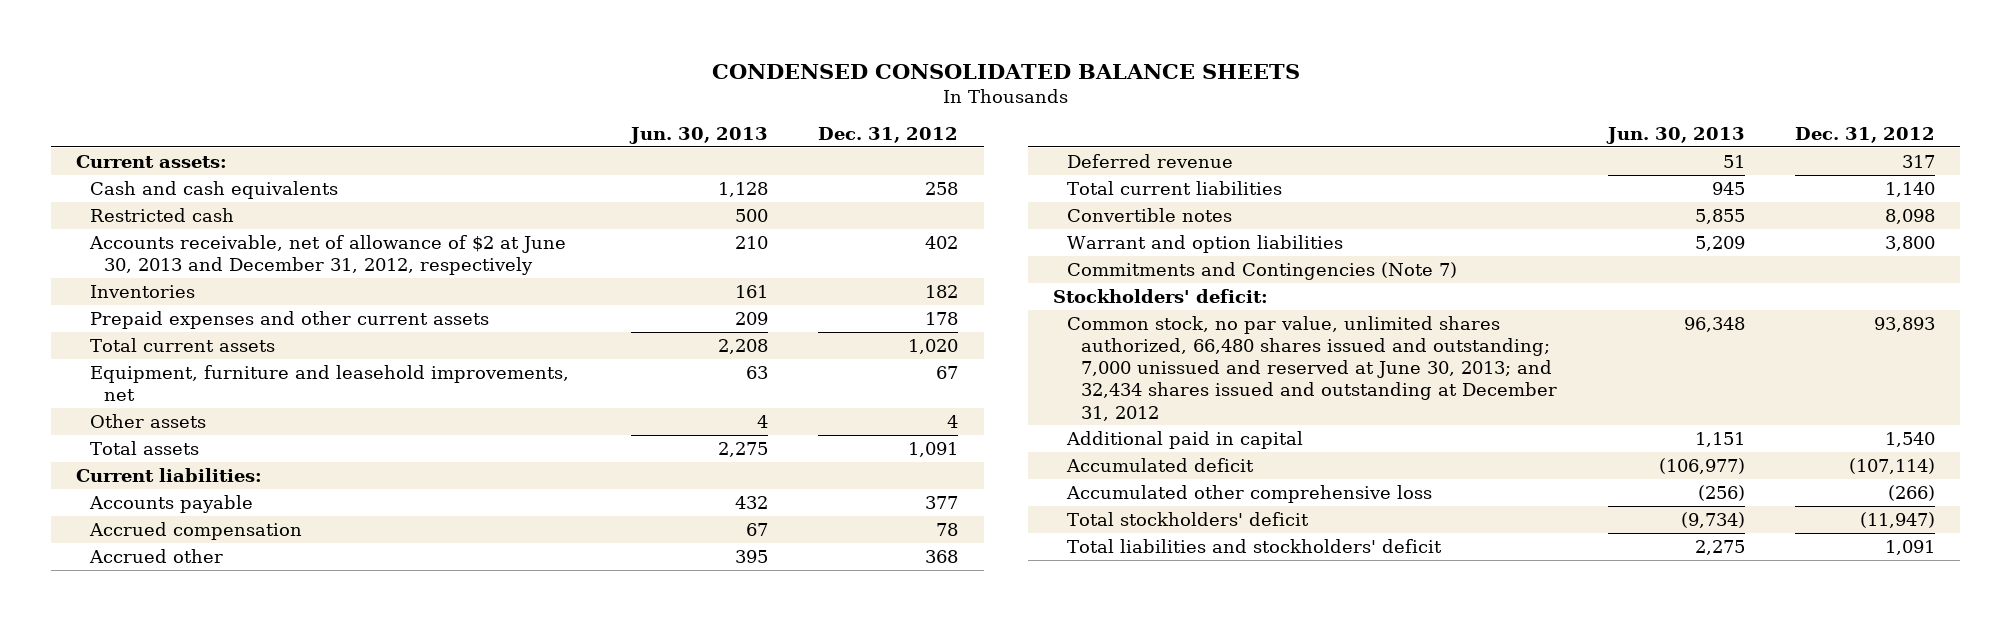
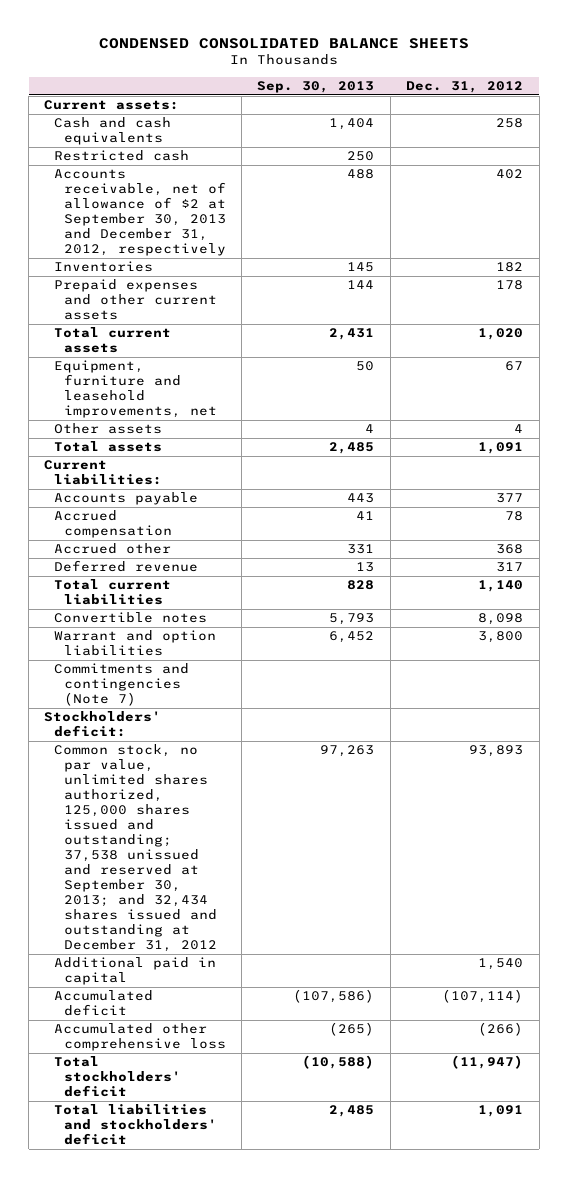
- | Jun. 30, 2013 | Dec. 31, 2012
+ | Sep. 30, 2013 | Dec. 31, 2012
- Accounts receivable, net of allowance of $2 at June 30, 2013 and December 31, 2012, respectively | 210 | 402
+ Accounts receivable, net of allowance of $2 at September 30, 2013 and December 31, 2012, respectively | 488 | 402
- Commitments and Contingencies (Note 7)
+ Commitments and contingencies (Note 7)
- Common stock, no par value, unlimited shares authorized, 66,480 shares issued and outstanding; 7,000 unissued and reserved at June 30, 2013; and 32,434 shares issued and outstanding at December 31, 2012 | 96,348 | 93,893
+ Common stock, no par value, unlimited shares authorized, 125,000 shares issued and outstanding; 37,538 unissued and reserved at September 30, 2013; and 32,434 shares issued and outstanding at December 31, 2012 | 97,263 | 93,893

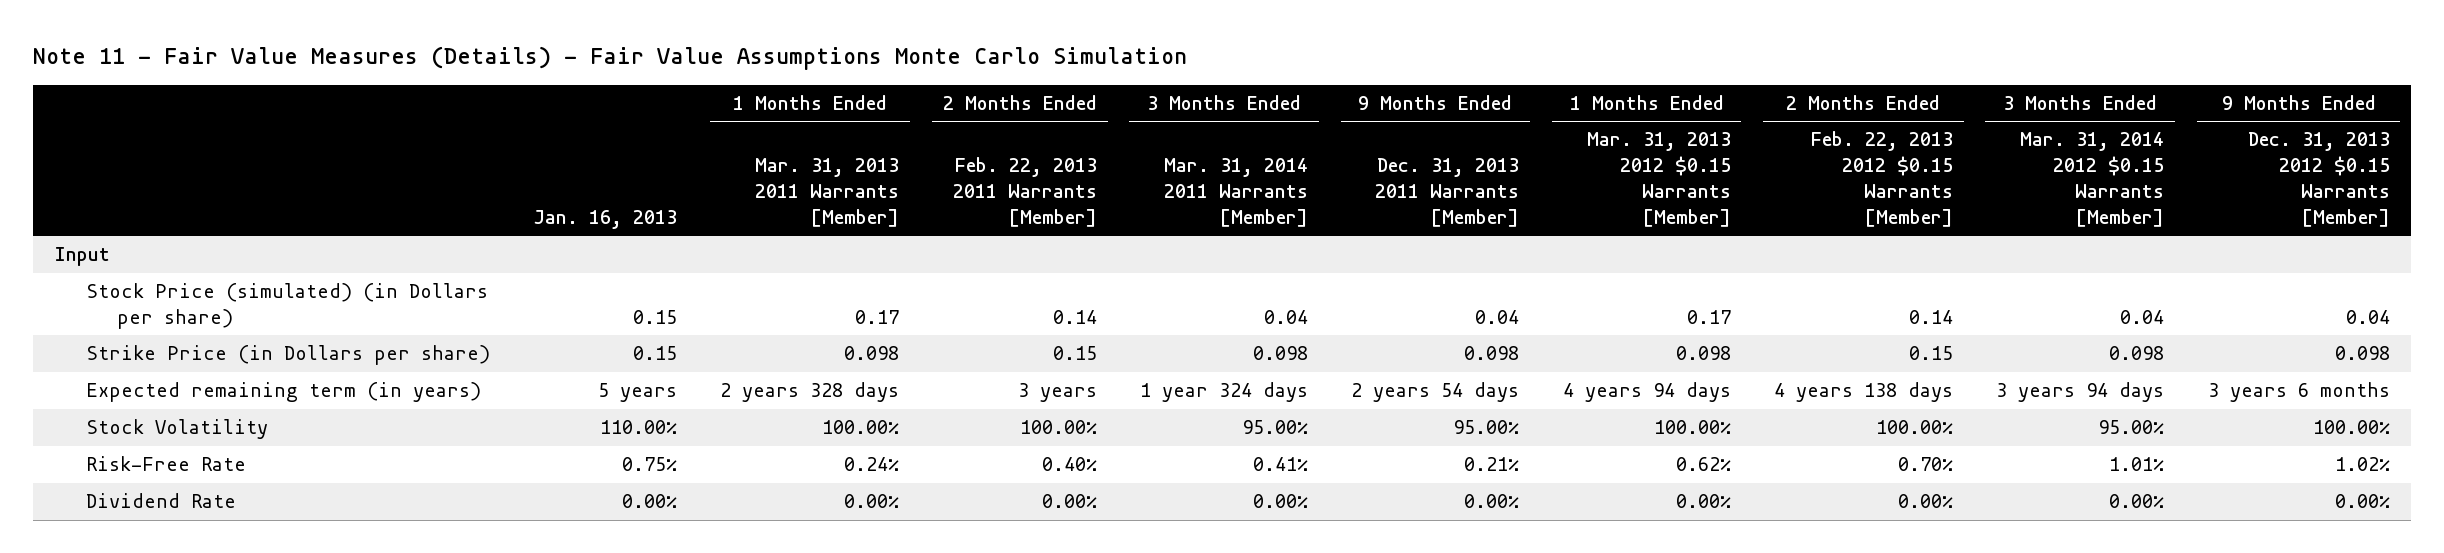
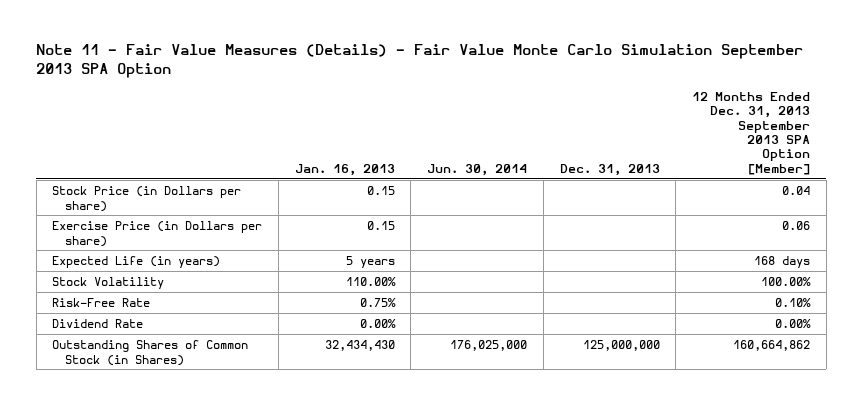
- Note 11 - Fair Value Measures (Details) - Fair Value Assumptions Monte Carlo Simulation
+ Note 11 - Fair Value Measures (Details) - Fair Value Monte Carlo Simulation September 2013 SPA Option
- | Jan. 16, 2013 | 1 Months Ended Mar. 31, 2013 2011 Warrants [Member] | 2 Months Ended Feb. 22, 2013 2011 Warrants [Member] | 3 Months Ended Mar. 31, 2014 2011 Warrants [Member] | 9 Months Ended Dec. 31, 2013 2011 Warrants [Member] | 1 Months Ended Mar. 31, 2013 2012 $0.15 Warrants [Member] | 2 Months Ended Feb. 22, 2013 2012 $0.15 Warrants [Member] | 3 Months Ended Mar. 31, 2014 2012 $0.15 Warrants [Member] | 9 Months Ended Dec. 31, 2013 2012 $0.15 Warrants [Member]
+ | Jan. 16, 2013 | Jun. 30, 2014 | Dec. 31, 2013 | 12 Months Ended Dec. 31, 2013 September 2013 SPA Option [Member]
- Input
- Stock Price (simulated) (in Dollars per share) | 0.15 | 0.17 | 0.14 | 0.04 | 0.04 | 0.17 | 0.14 | 0.04 | 0.04
- Strike Price (in Dollars per share) | 0.15 | 0.098 | 0.15 | 0.098 | 0.098 | 0.098 | 0.15 | 0.098 | 0.098
- Expected remaining term (in years) | 5 years | 2 years 328 days | 3 years | 1 year 324 days | 2 years 54 days | 4 years 94 days | 4 years 138 days | 3 years 94 days | 3 years 6 months
+ Stock Price (in Dollars per share) | 0.15 | | | 0.04
+ Exercise Price (in Dollars per share) | 0.15 | | | 0.06
+ Expected Life (in years) | 5 years | | | 168 days
+ Outstanding Shares of Common Stock (in Shares) | 32,434,430 | 176,025,000 | 125,000,000 | 160,664,862

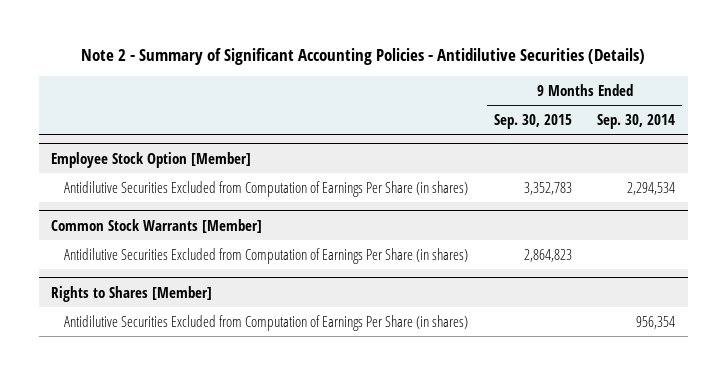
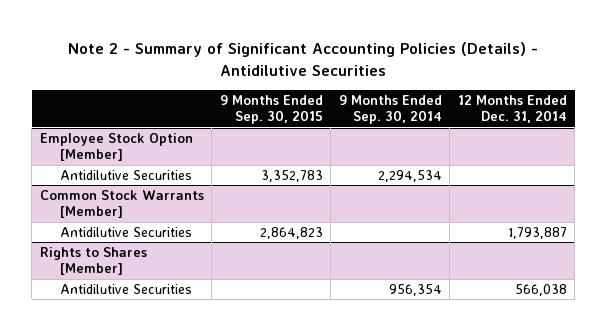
- Note 2 - Summary of Significant Accounting Policies - Antidilutive Securities (Details)
+ Note 2 - Summary of Significant Accounting Policies (Details) - Antidilutive Securities
- | 9 Months Ended Sep. 30, 2015 | 9 Months Ended Sep. 30, 2014
+ | 9 Months Ended Sep. 30, 2015 | 9 Months Ended Sep. 30, 2014 | 12 Months Ended Dec. 31, 2014
@ Employee Stock Option [Member]
- Antidilutive Securities Excluded from Computation of Earnings Per Share (in shares) | 3,352,783 | 2,294,534
+ Antidilutive Securities | 3,352,783 | 2,294,534 |
@ Common Stock Warrants [Member]
- Antidilutive Securities Excluded from Computation of Earnings Per Share (in shares) | 2,864,823 |
+ Antidilutive Securities | 2,864,823 | | 1,793,887
@ Rights to Shares [Member]
- Antidilutive Securities Excluded from Computation of Earnings Per Share (in shares) | | 956,354
+ Antidilutive Securities | | 956,354 | 566,038

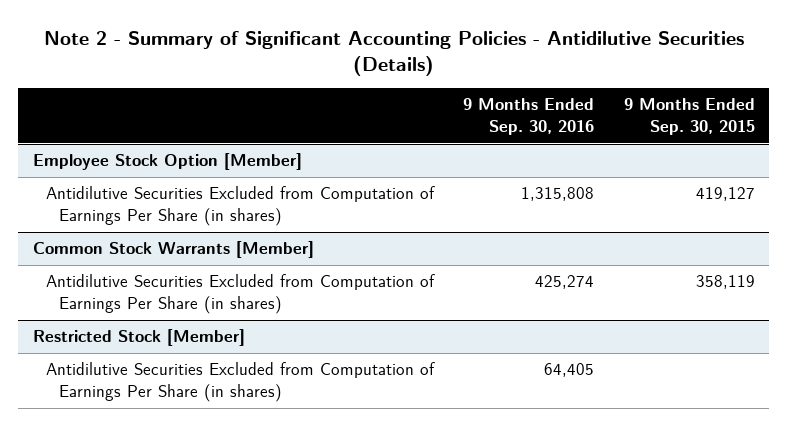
- Note 2 - Summary of Significant Accounting Policies (Details) - Antidilutive Securities
+ Note 2 - Summary of Significant Accounting Policies - Antidilutive Securities (Details)
- | 9 Months Ended Sep. 30, 2015 | 9 Months Ended Sep. 30, 2014 | 12 Months Ended Dec. 31, 2014
+ | 9 Months Ended Sep. 30, 2016 | 9 Months Ended Sep. 30, 2015
@ Employee Stock Option [Member]
- Antidilutive Securities | 3,352,783 | 2,294,534 |
+ Antidilutive Securities Excluded from Computation of Earnings Per Share (in shares) | 1,315,808 | 419,127
@ Common Stock Warrants [Member]
- Antidilutive Securities | 2,864,823 | | 1,793,887
- Rights to Shares [Member]
- Antidilutive Securities | | 956,354 | 566,038
@ Common Stock Warrants [Member]
+ Antidilutive Securities Excluded from Computation of Earnings Per Share (in shares) | 425,274 | 358,119
+ Restricted Stock [Member]
+ Antidilutive Securities Excluded from Computation of Earnings Per Share (in shares) | 64,405 |

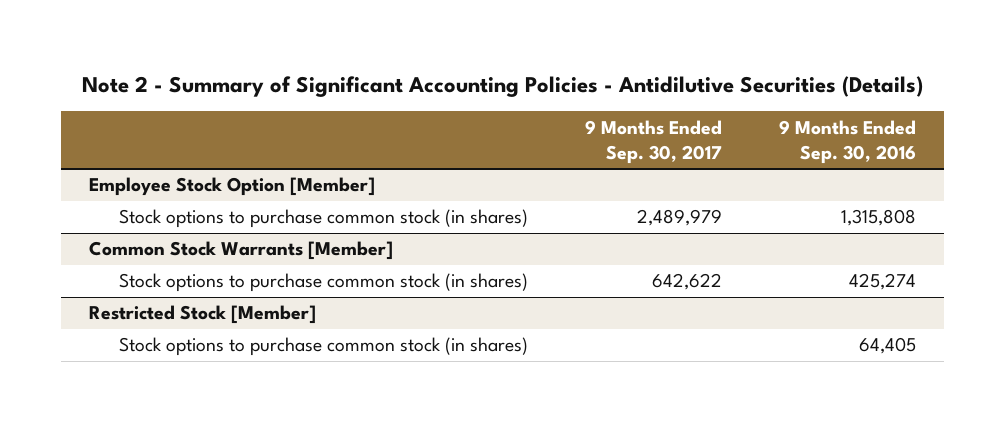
- | 9 Months Ended Sep. 30, 2016 | 9 Months Ended Sep. 30, 2015
+ | 9 Months Ended Sep. 30, 2017 | 9 Months Ended Sep. 30, 2016
@ Employee Stock Option [Member]
- Antidilutive Securities Excluded from Computation of Earnings Per Share (in shares) | 1,315,808 | 419,127
+ Stock options to purchase common stock (in shares) | 2,489,979 | 1,315,808
@ Common Stock Warrants [Member]
- Antidilutive Securities Excluded from Computation of Earnings Per Share (in shares) | 425,274 | 358,119
+ Stock options to purchase common stock (in shares) | 642,622 | 425,274
@ Restricted Stock [Member]
- Antidilutive Securities Excluded from Computation of Earnings Per Share (in shares) | 64,405 |
+ Stock options to purchase common stock (in shares) | | 64,405

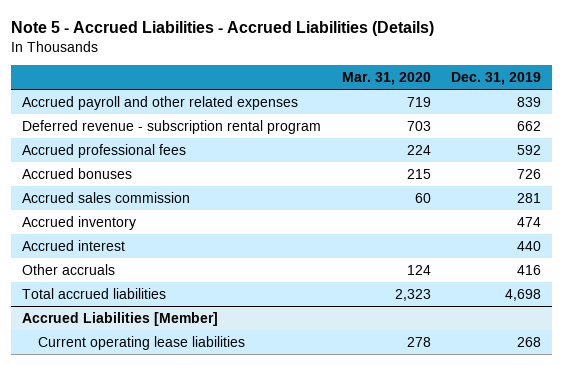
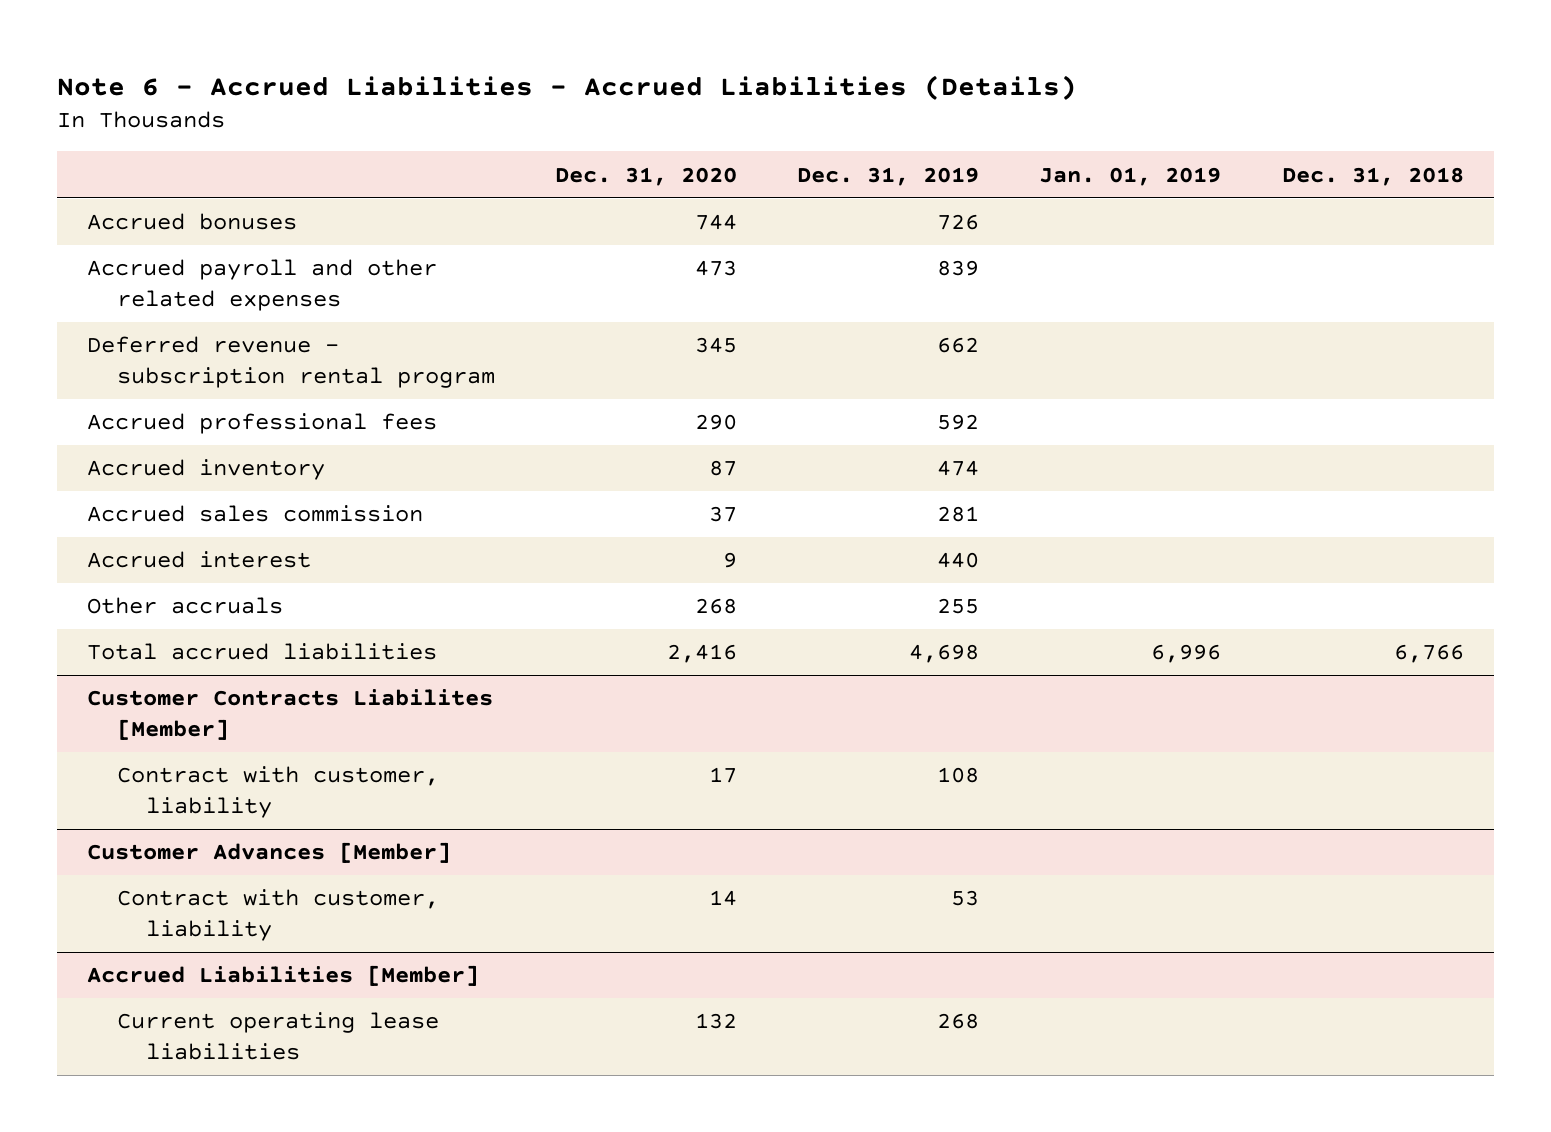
- Note 5 - Accrued Liabilities - Accrued Liabilities (Details)
+ Note 6 - Accrued Liabilities - Accrued Liabilities (Details)
- | Mar. 31, 2020 | Dec. 31, 2019
+ | Dec. 31, 2020 | Dec. 31, 2019 | Jan. 01, 2019 | Dec. 31, 2018
moved up: Accrued bonuses | 744 | 726 | |
moved down: Accrued sales commission | 37 | 281 | |
- Other accruals | 124 | 416
+ Other accruals | 268 | 255 | |
+ Customer Contracts Liabilites [Member]
+ Contract with customer, liability | 17 | 108 | |
+ Customer Advances [Member]
+ Contract with customer, liability | 14 | 53 | |

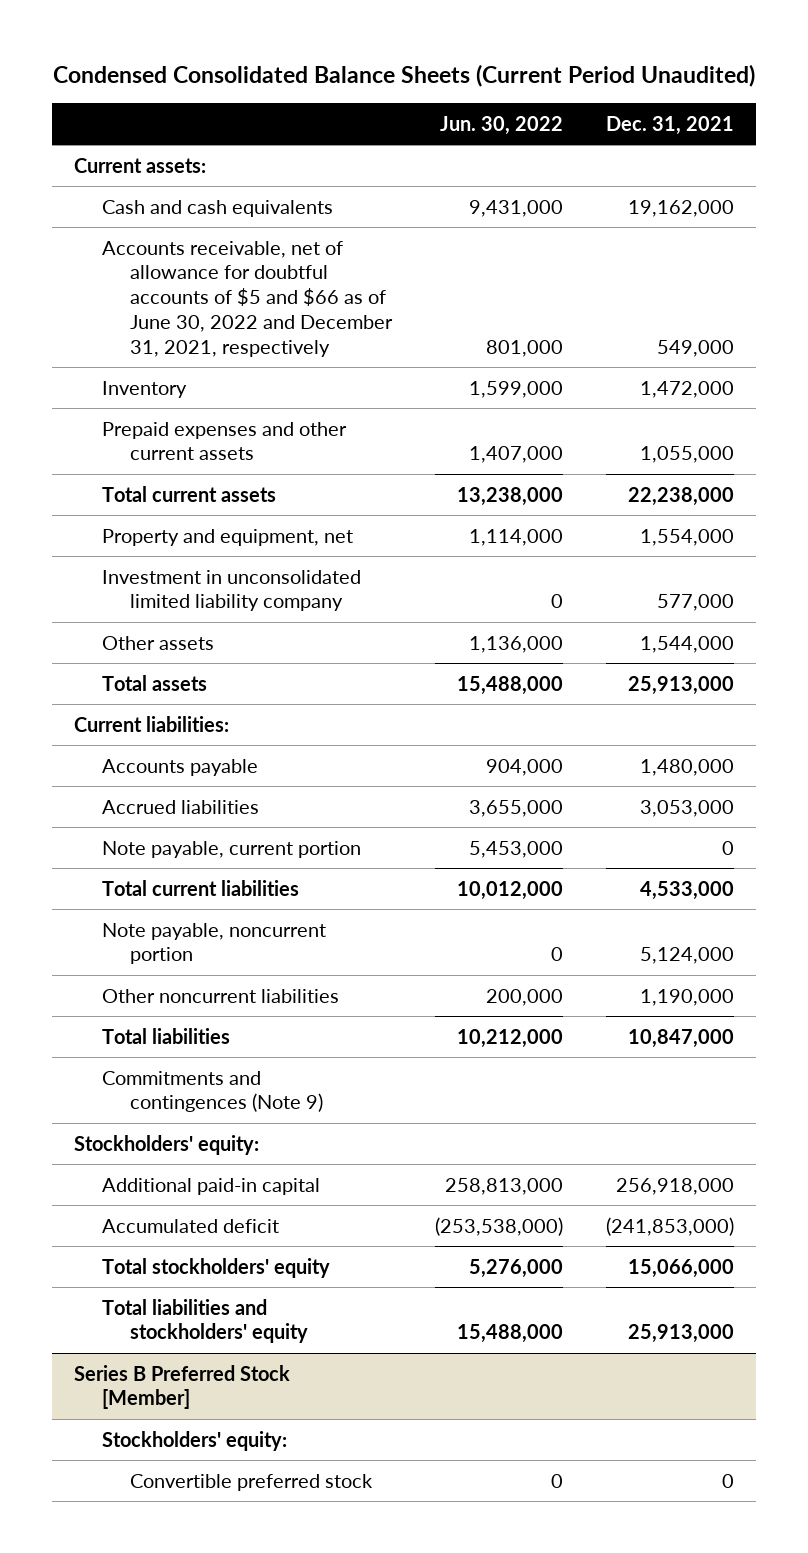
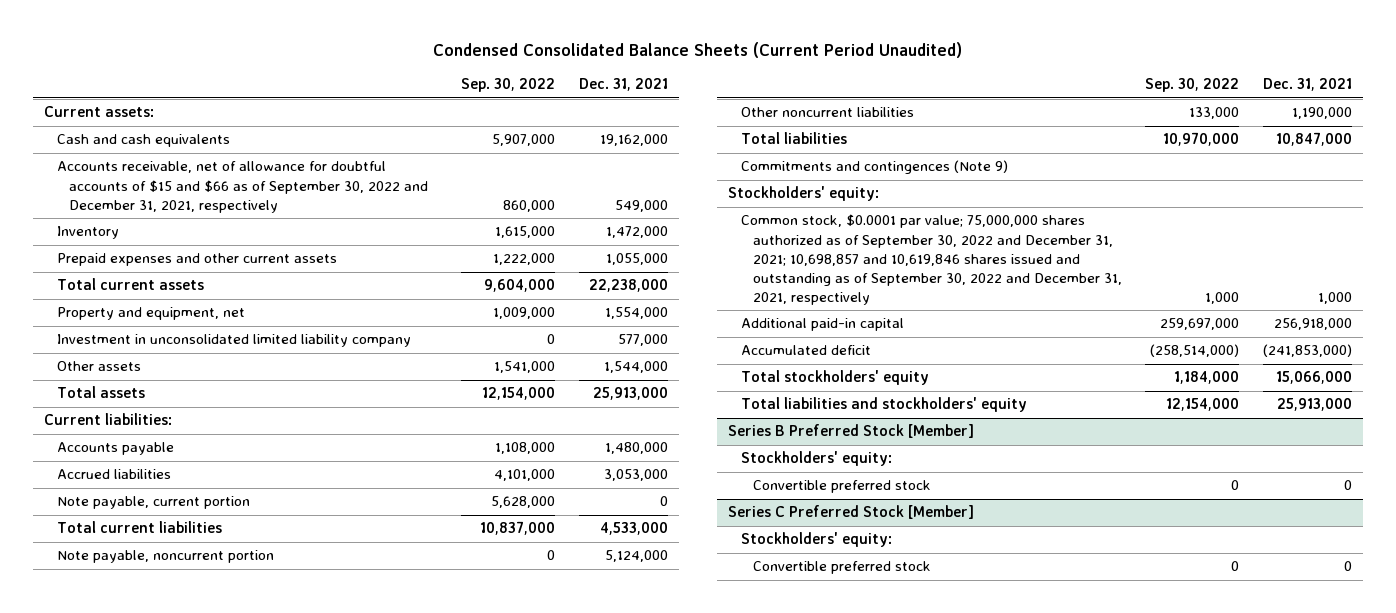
- | Jun. 30, 2022 | Dec. 31, 2021
+ | Sep. 30, 2022 | Dec. 31, 2021
- Accounts receivable, net of allowance for doubtful accounts of $5 and $66 as of June 30, 2022 and December 31, 2021, respectively | 801,000 | 549,000
+ Accounts receivable, net of allowance for doubtful accounts of $15 and $66 as of September 30, 2022 and December 31, 2021, respectively | 860,000 | 549,000
+ Common stock, $0.0001 par value; 75,000,000 shares authorized as of September 30, 2022 and December 31, 2021; 10,698,857 and 10,619,846 shares issued and outstanding as of September 30, 2022 and December 31, 2021, respectively | 1,000 | 1,000
+ Series C Preferred Stock [Member]
+ Stockholders' equity:
+ Convertible preferred stock | 0 | 0

